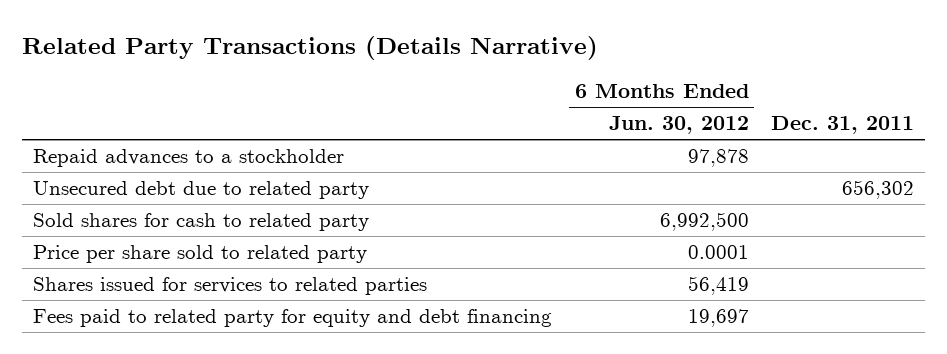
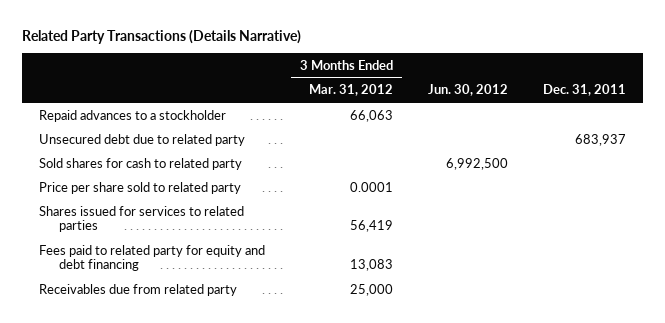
- | 6 Months Ended Jun. 30, 2012 | Dec. 31, 2011
+ | 3 Months Ended Mar. 31, 2012 | Jun. 30, 2012 | Dec. 31, 2011
- Unsecured debt due to related party | | 656,302
+ Unsecured debt due to related party | | | 683,937
+ Receivables due from related party | 25,000 | |

